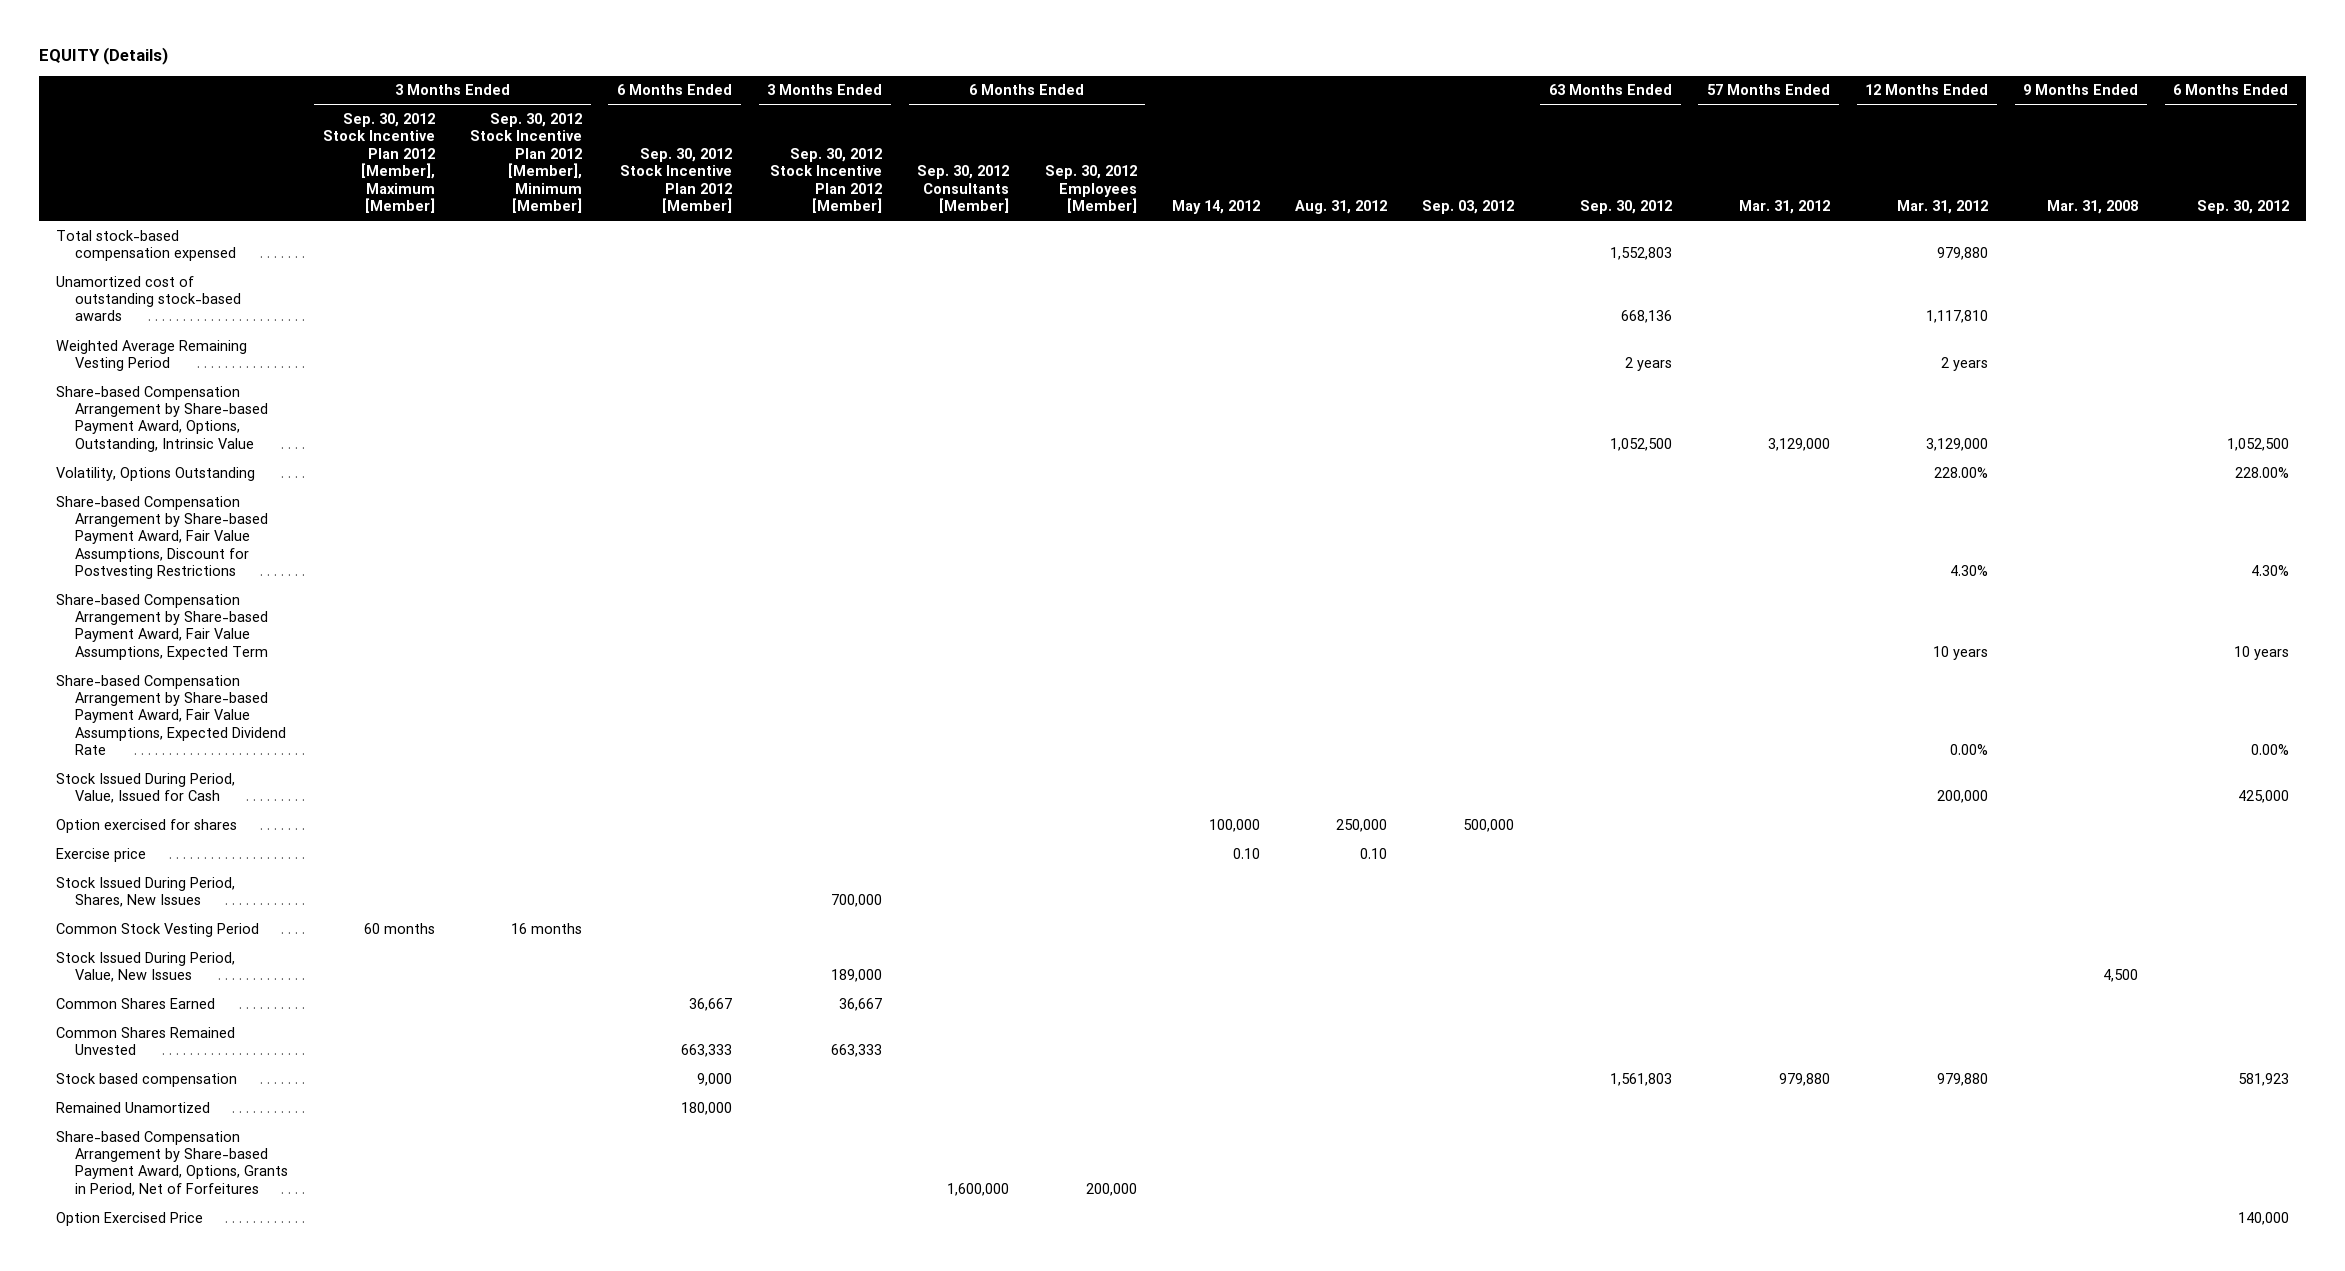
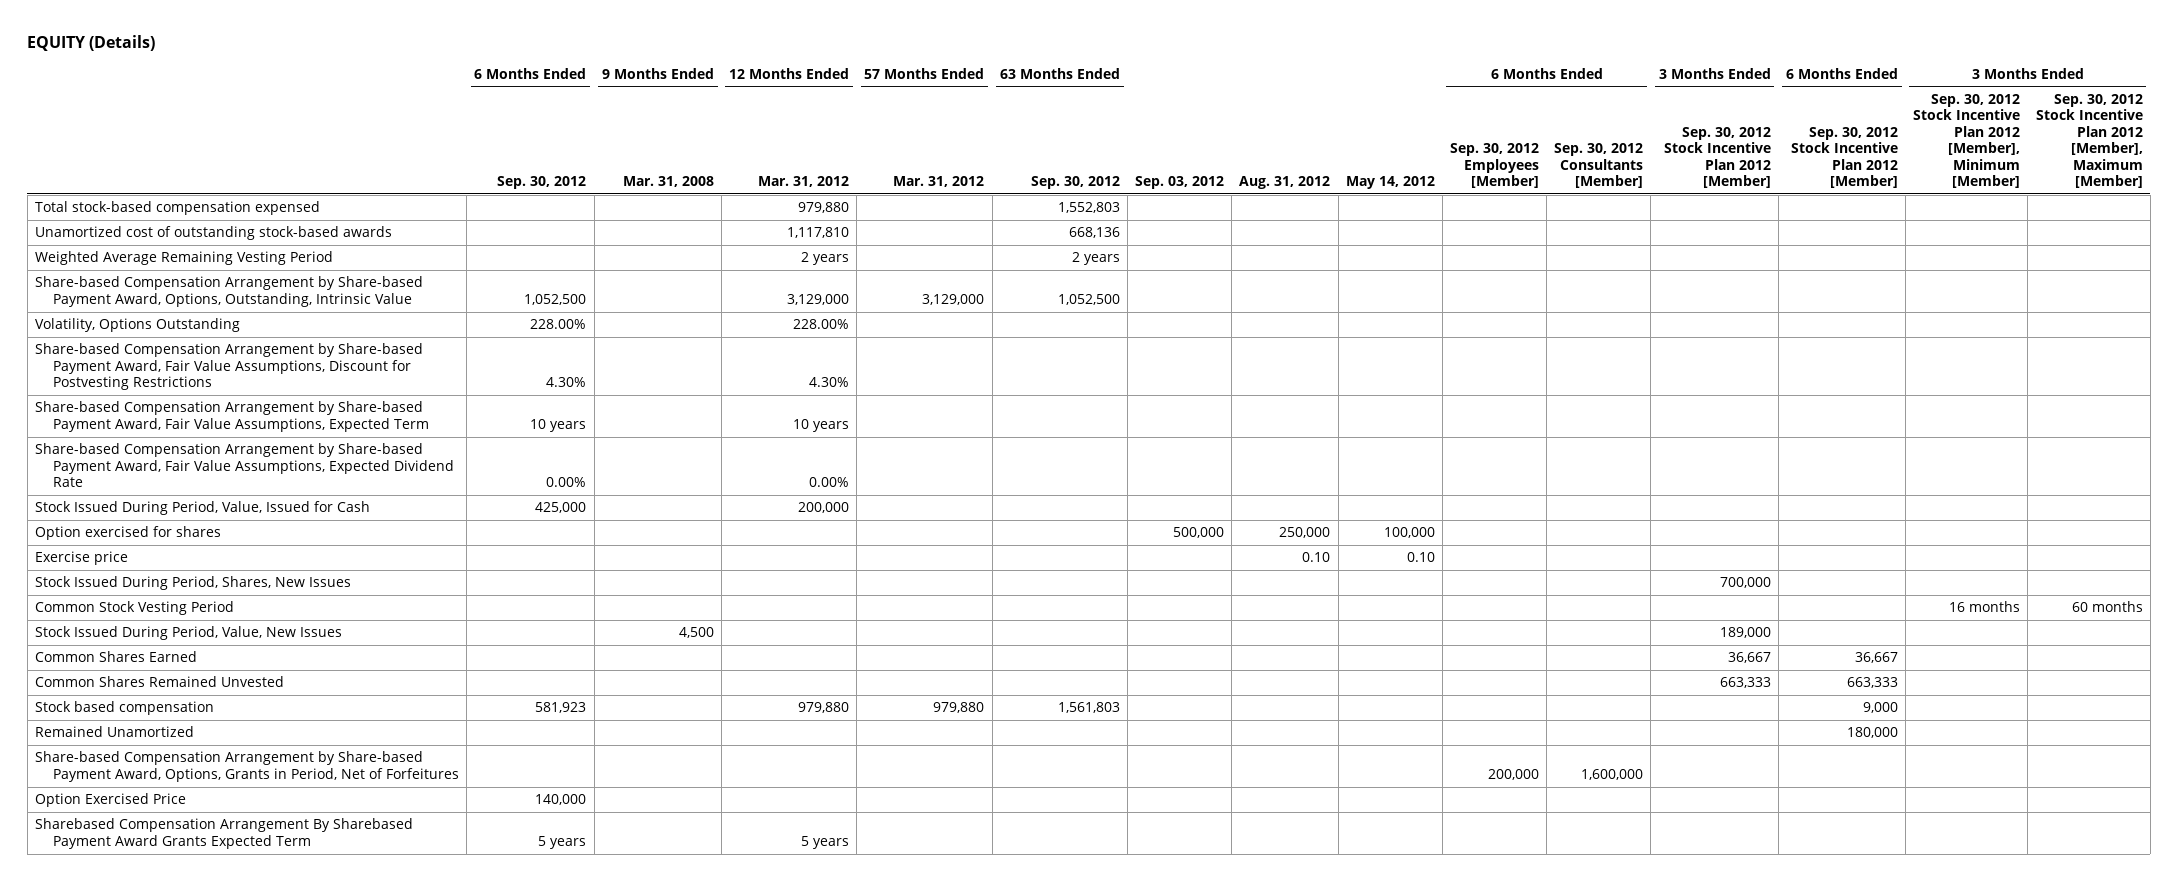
- | 3 Months Ended Sep. 30, 2012 Stock Incentive Plan 2012 [Member], Maximum [Member] | 3 Months Ended Sep. 30, 2012 Stock Incentive Plan 2012 [Member], Minimum [Member] | 6 Months Ended Sep. 30, 2012 Stock Incentive Plan 2012 [Member] | 3 Months Ended Sep. 30, 2012 Stock Incentive Plan 2012 [Member] | 6 Months Ended Sep. 30, 2012 Consultants [Member] | 6 Months Ended Sep. 30, 2012 Employees [Member] | May 14, 2012 | Aug. 31, 2012 | Sep. 03, 2012 | 63 Months Ended Sep. 30, 2012 | 57 Months Ended Mar. 31, 2012 | 12 Months Ended Mar. 31, 2012 | 9 Months Ended Mar. 31, 2008 | 6 Months Ended Sep. 30, 2012
+ | 6 Months Ended Sep. 30, 2012 | 9 Months Ended Mar. 31, 2008 | 12 Months Ended Mar. 31, 2012 | 57 Months Ended Mar. 31, 2012 | 63 Months Ended Sep. 30, 2012 | Sep. 03, 2012 | Aug. 31, 2012 | May 14, 2012 | 6 Months Ended Sep. 30, 2012 Employees [Member] | 6 Months Ended Sep. 30, 2012 Consultants [Member] | 3 Months Ended Sep. 30, 2012 Stock Incentive Plan 2012 [Member] | 6 Months Ended Sep. 30, 2012 Stock Incentive Plan 2012 [Member] | 3 Months Ended Sep. 30, 2012 Stock Incentive Plan 2012 [Member], Minimum [Member] | 3 Months Ended Sep. 30, 2012 Stock Incentive Plan 2012 [Member], Maximum [Member]
+ Sharebased Compensation Arrangement By Sharebased Payment Award Grants Expected Term | 5 years | | 5 years | | | | | | | | | | |

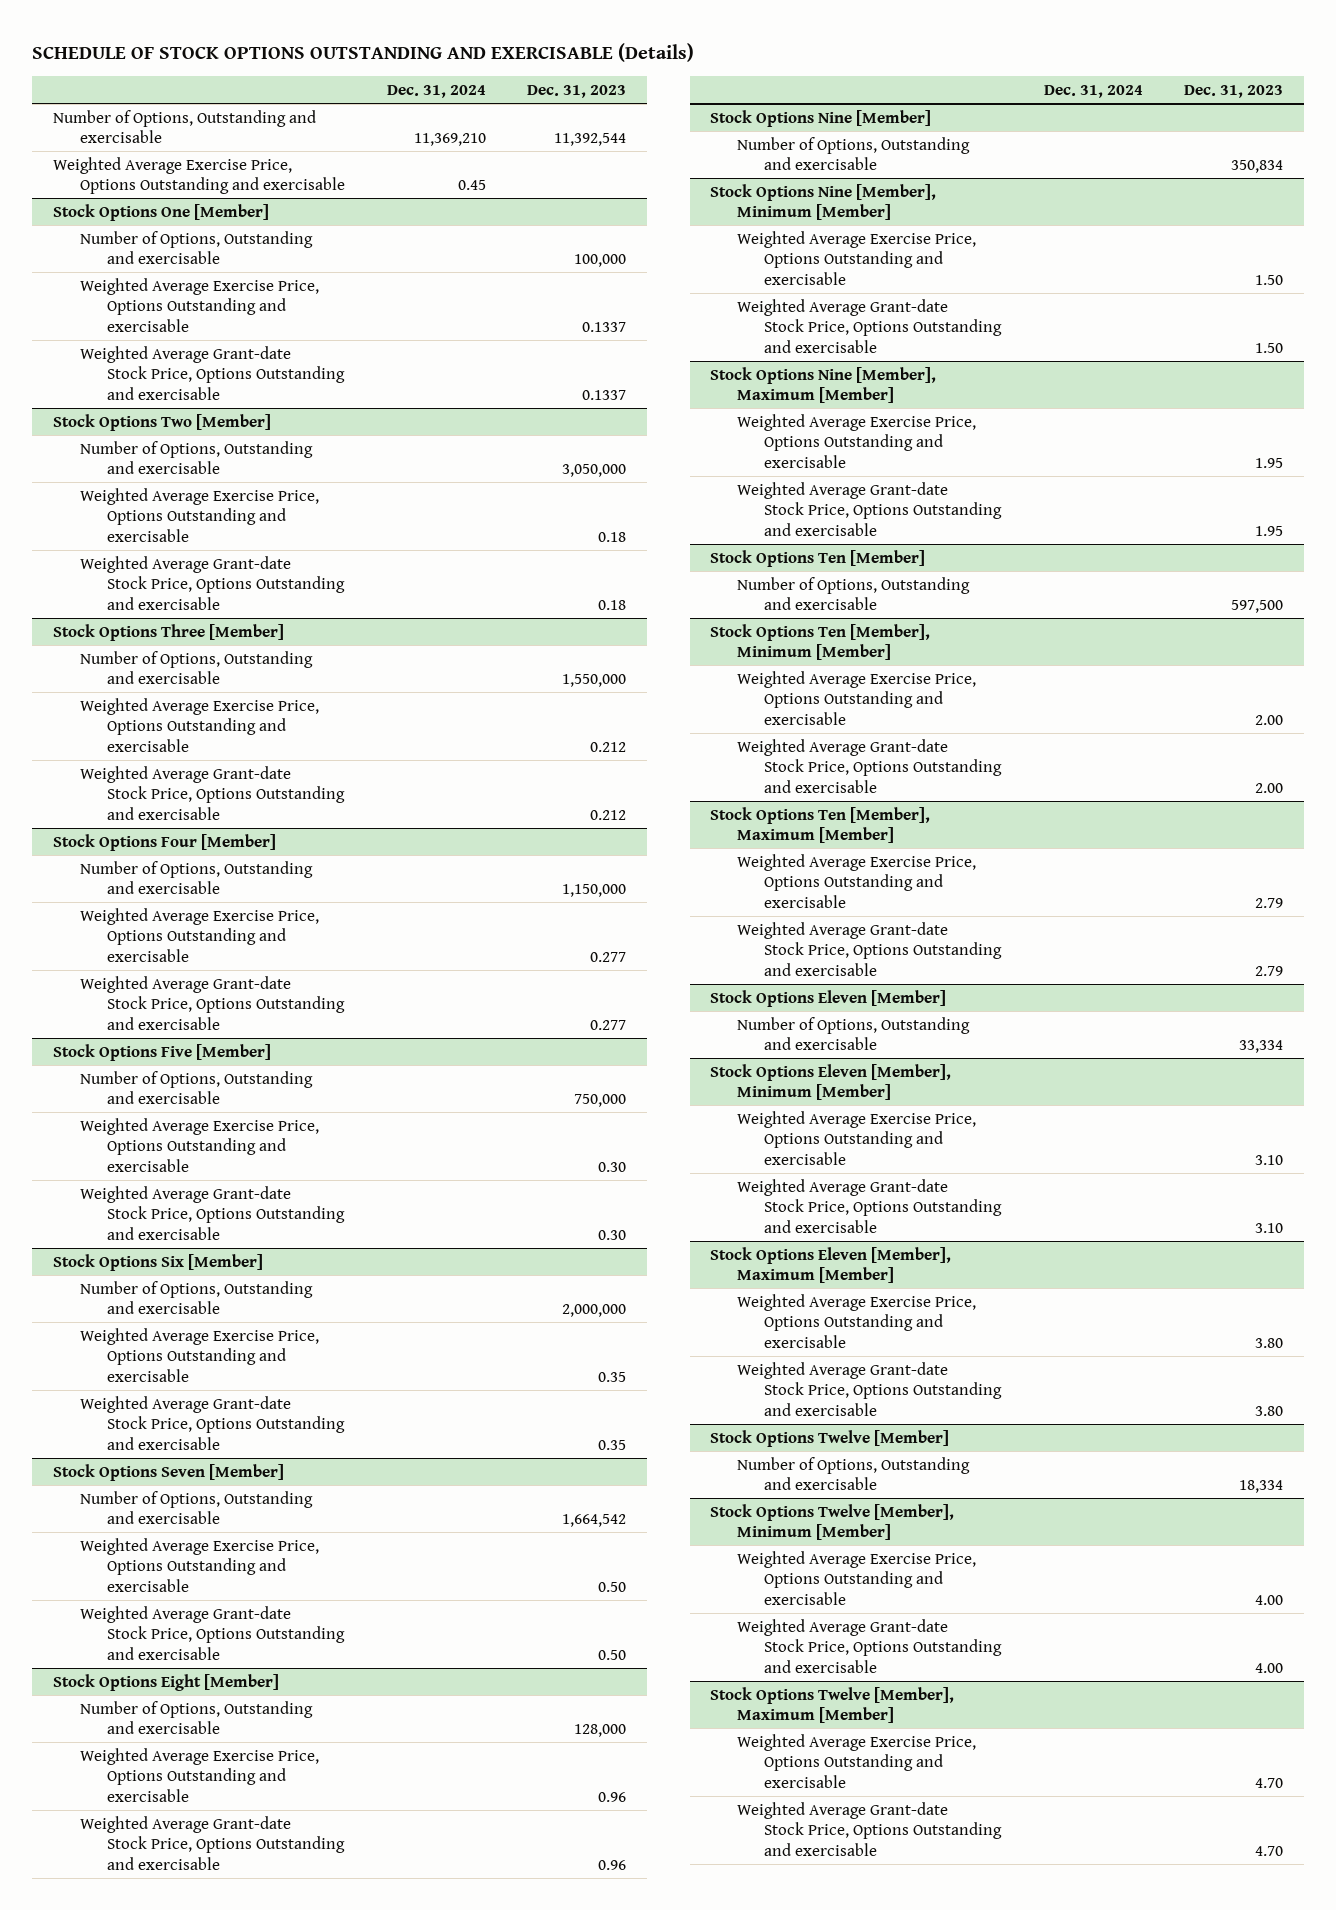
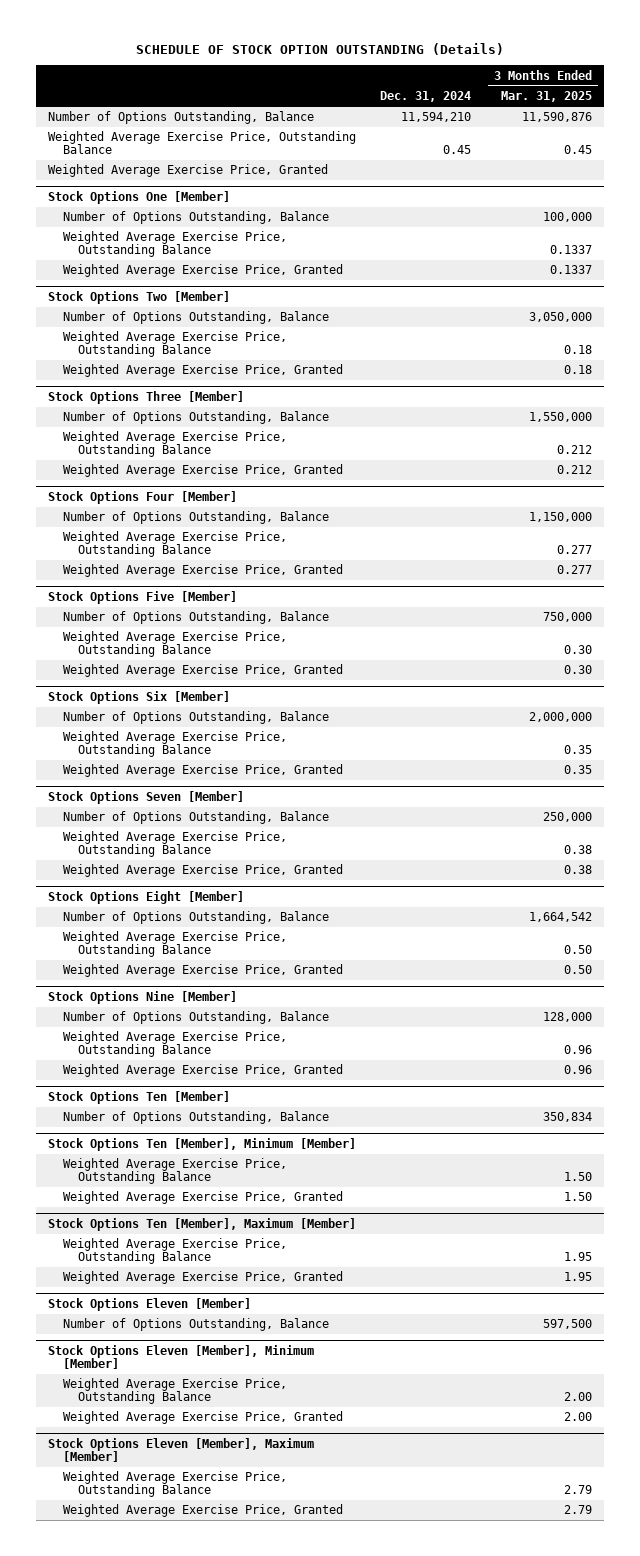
- SCHEDULE OF STOCK OPTIONS OUTSTANDING AND EXERCISABLE (Details)
+ SCHEDULE OF STOCK OPTION OUTSTANDING (Details)
- | Dec. 31, 2024 | Dec. 31, 2023
+ | Dec. 31, 2024 | 3 Months Ended Mar. 31, 2025
- Number of Options, Outstanding and exercisable | 11,369,210 | 11,392,544
- Weighted Average Exercise Price, Options Outstanding and exercisable | 0.45 |
+ Number of Options Outstanding, Balance | 11,594,210 | 11,590,876
+ Weighted Average Exercise Price, Outstanding Balance | 0.45 | 0.45
+ Weighted Average Exercise Price, Granted
@ Stock Options One [Member]
- Number of Options, Outstanding and exercisable | | 100,000
- Weighted Average Exercise Price, Options Outstanding and exercisable | | 0.1337
- Weighted Average Grant-date Stock Price, Options Outstanding and exercisable | | 0.1337
+ Number of Options Outstanding, Balance | | 100,000
+ Weighted Average Exercise Price, Outstanding Balance | | 0.1337
+ Weighted Average Exercise Price, Granted | | 0.1337
@ Stock Options Two [Member]
- Number of Options, Outstanding and exercisable | | 3,050,000
- Weighted Average Exercise Price, Options Outstanding and exercisable | | 0.18
- Weighted Average Grant-date Stock Price, Options Outstanding and exercisable | | 0.18
+ Number of Options Outstanding, Balance | | 3,050,000
+ Weighted Average Exercise Price, Outstanding Balance | | 0.18
+ Weighted Average Exercise Price, Granted | | 0.18
@ Stock Options Three [Member]
- Number of Options, Outstanding and exercisable | | 1,550,000
- Weighted Average Exercise Price, Options Outstanding and exercisable | | 0.212
- Weighted Average Grant-date Stock Price, Options Outstanding and exercisable | | 0.212
+ Number of Options Outstanding, Balance | | 1,550,000
+ Weighted Average Exercise Price, Outstanding Balance | | 0.212
+ Weighted Average Exercise Price, Granted | | 0.212
@ Stock Options Four [Member]
- Number of Options, Outstanding and exercisable | | 1,150,000
- Weighted Average Exercise Price, Options Outstanding and exercisable | | 0.277
- Weighted Average Grant-date Stock Price, Options Outstanding and exercisable | | 0.277
+ Number of Options Outstanding, Balance | | 1,150,000
+ Weighted Average Exercise Price, Outstanding Balance | | 0.277
+ Weighted Average Exercise Price, Granted | | 0.277
@ Stock Options Five [Member]
- Number of Options, Outstanding and exercisable | | 750,000
- Weighted Average Exercise Price, Options Outstanding and exercisable | | 0.30
- Weighted Average Grant-date Stock Price, Options Outstanding and exercisable | | 0.30
+ Number of Options Outstanding, Balance | | 750,000
+ Weighted Average Exercise Price, Outstanding Balance | | 0.30
+ Weighted Average Exercise Price, Granted | | 0.30
@ Stock Options Six [Member]
- Number of Options, Outstanding and exercisable | | 2,000,000
- Weighted Average Exercise Price, Options Outstanding and exercisable | | 0.35
- Weighted Average Grant-date Stock Price, Options Outstanding and exercisable | | 0.35
+ Number of Options Outstanding, Balance | | 2,000,000
+ Weighted Average Exercise Price, Outstanding Balance | | 0.35
+ Weighted Average Exercise Price, Granted | | 0.35
@ Stock Options Seven [Member]
- Number of Options, Outstanding and exercisable | | 1,664,542
- Weighted Average Exercise Price, Options Outstanding and exercisable | | 0.50
- Weighted Average Grant-date Stock Price, Options Outstanding and exercisable | | 0.50
+ Number of Options Outstanding, Balance | | 250,000
+ Weighted Average Exercise Price, Outstanding Balance | | 0.38
+ Weighted Average Exercise Price, Granted | | 0.38
@ Stock Options Eight [Member]
- Number of Options, Outstanding and exercisable | | 128,000
- Weighted Average Exercise Price, Options Outstanding and exercisable | | 0.96
- Weighted Average Grant-date Stock Price, Options Outstanding and exercisable | | 0.96
+ Number of Options Outstanding, Balance | | 1,664,542
+ Weighted Average Exercise Price, Outstanding Balance | | 0.50
+ Weighted Average Exercise Price, Granted | | 0.50
@ Stock Options Nine [Member]
- Number of Options, Outstanding and exercisable | | 350,834
- Stock Options Nine [Member], Minimum [Member]
- Weighted Average Exercise Price, Options Outstanding and exercisable | | 1.50
- Weighted Average Grant-date Stock Price, Options Outstanding and exercisable | | 1.50
- Stock Options Nine [Member], Maximum [Member]
- Weighted Average Exercise Price, Options Outstanding and exercisable | | 1.95
- Weighted Average Grant-date Stock Price, Options Outstanding and exercisable | | 1.95
@ Stock Options Nine [Member]
+ Number of Options Outstanding, Balance | | 128,000
+ Weighted Average Exercise Price, Outstanding Balance | | 0.96
+ Weighted Average Exercise Price, Granted | | 0.96
@ Stock Options Ten [Member]
- Number of Options, Outstanding and exercisable | | 597,500
+ Number of Options Outstanding, Balance | | 350,834
@ Stock Options Ten [Member], Minimum [Member]
- Weighted Average Exercise Price, Options Outstanding and exercisable | | 2.00
- Weighted Average Grant-date Stock Price, Options Outstanding and exercisable | | 2.00
+ Weighted Average Exercise Price, Outstanding Balance | | 1.50
+ Weighted Average Exercise Price, Granted | | 1.50
@ Stock Options Ten [Member], Maximum [Member]
- Weighted Average Exercise Price, Options Outstanding and exercisable | | 2.79
- Weighted Average Grant-date Stock Price, Options Outstanding and exercisable | | 2.79
+ Weighted Average Exercise Price, Outstanding Balance | | 1.95
+ Weighted Average Exercise Price, Granted | | 1.95
@ Stock Options Eleven [Member]
- Number of Options, Outstanding and exercisable | | 33,334
+ Number of Options Outstanding, Balance | | 597,500
@ Stock Options Eleven [Member], Minimum [Member]
- Weighted Average Exercise Price, Options Outstanding and exercisable | | 3.10
- Weighted Average Grant-date Stock Price, Options Outstanding and exercisable | | 3.10
+ Weighted Average Exercise Price, Outstanding Balance | | 2.00
+ Weighted Average Exercise Price, Granted | | 2.00
@ Stock Options Eleven [Member], Maximum [Member]
- Weighted Average Exercise Price, Options Outstanding and exercisable | | 3.80
- Weighted Average Grant-date Stock Price, Options Outstanding and exercisable | | 3.80
- Stock Options Twelve [Member]
- Number of Options, Outstanding and exercisable | | 18,334
- Stock Options Twelve [Member], Minimum [Member]
- Weighted Average Exercise Price, Options Outstanding and exercisable | | 4.00
- Weighted Average Grant-date Stock Price, Options Outstanding and exercisable | | 4.00
- Stock Options Twelve [Member], Maximum [Member]
- Weighted Average Exercise Price, Options Outstanding and exercisable | | 4.70
- Weighted Average Grant-date Stock Price, Options Outstanding and exercisable | | 4.70
@ Stock Options Eleven [Member], Maximum [Member]
+ Weighted Average Exercise Price, Outstanding Balance | | 2.79
+ Weighted Average Exercise Price, Granted | | 2.79

